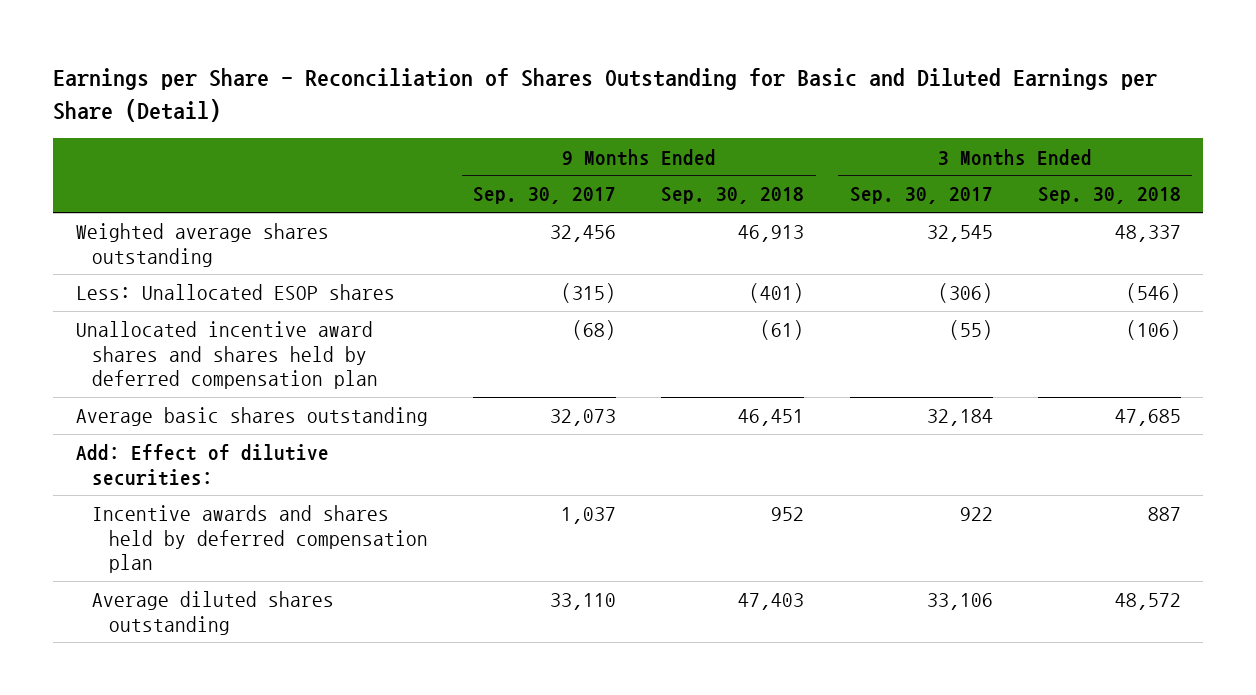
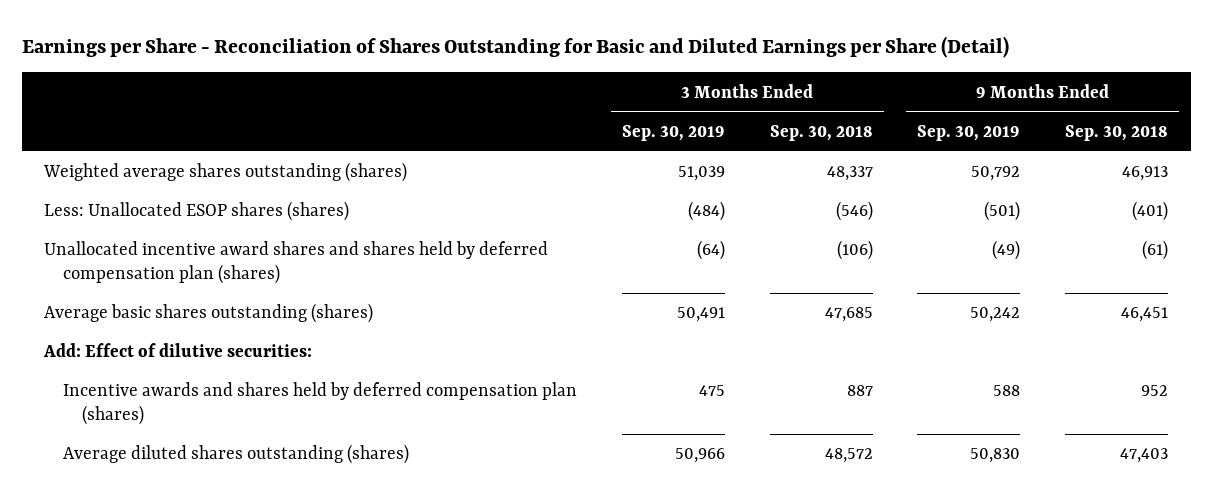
- | 9 Months Ended Sep. 30, 2017 | 9 Months Ended Sep. 30, 2018 | 3 Months Ended Sep. 30, 2017 | 3 Months Ended Sep. 30, 2018
+ | 3 Months Ended Sep. 30, 2019 | 3 Months Ended Sep. 30, 2018 | 9 Months Ended Sep. 30, 2019 | 9 Months Ended Sep. 30, 2018
- Weighted average shares outstanding | 32,456 | 46,913 | 32,545 | 48,337
- Less: Unallocated ESOP shares | (315) | (401) | (306) | (546)
- Unallocated incentive award shares and shares held by deferred compensation plan | (68) | (61) | (55) | (106)
- Average basic shares outstanding | 32,073 | 46,451 | 32,184 | 47,685
+ Weighted average shares outstanding (shares) | 51,039 | 48,337 | 50,792 | 46,913
+ Less: Unallocated ESOP shares (shares) | (484) | (546) | (501) | (401)
+ Unallocated incentive award shares and shares held by deferred compensation plan (shares) | (64) | (106) | (49) | (61)
+ Average basic shares outstanding (shares) | 50,491 | 47,685 | 50,242 | 46,451
- Incentive awards and shares held by deferred compensation plan | 1,037 | 952 | 922 | 887
- Average diluted shares outstanding | 33,110 | 47,403 | 33,106 | 48,572
+ Incentive awards and shares held by deferred compensation plan (shares) | 475 | 887 | 588 | 952
+ Average diluted shares outstanding (shares) | 50,966 | 48,572 | 50,830 | 47,403

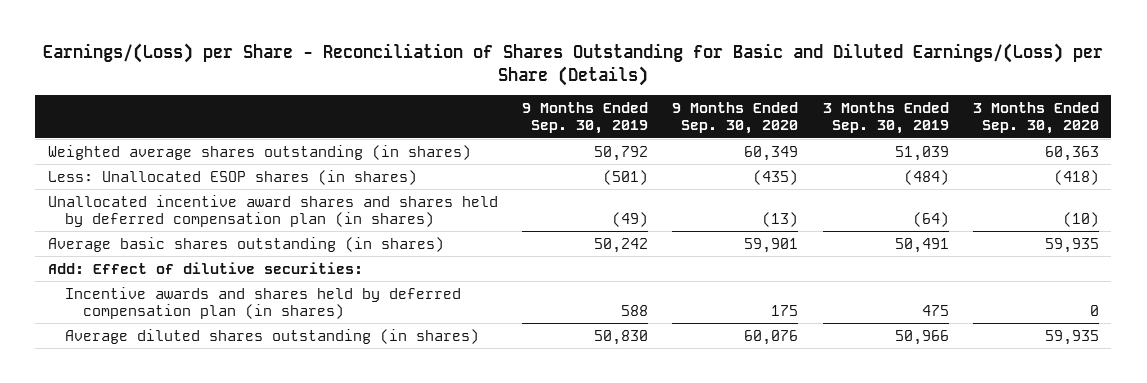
- Earnings per Share - Reconciliation of Shares Outstanding for Basic and Diluted Earnings per Share (Detail)
+ Earnings/(Loss) per Share - Reconciliation of Shares Outstanding for Basic and Diluted Earnings/(Loss) per Share (Details)
- | 3 Months Ended Sep. 30, 2019 | 3 Months Ended Sep. 30, 2018 | 9 Months Ended Sep. 30, 2019 | 9 Months Ended Sep. 30, 2018
+ | 9 Months Ended Sep. 30, 2019 | 9 Months Ended Sep. 30, 2020 | 3 Months Ended Sep. 30, 2019 | 3 Months Ended Sep. 30, 2020
- Weighted average shares outstanding (shares) | 51,039 | 48,337 | 50,792 | 46,913
- Less: Unallocated ESOP shares (shares) | (484) | (546) | (501) | (401)
- Unallocated incentive award shares and shares held by deferred compensation plan (shares) | (64) | (106) | (49) | (61)
- Average basic shares outstanding (shares) | 50,491 | 47,685 | 50,242 | 46,451
+ Weighted average shares outstanding (in shares) | 50,792 | 60,349 | 51,039 | 60,363
+ Less: Unallocated ESOP shares (in shares) | (501) | (435) | (484) | (418)
+ Unallocated incentive award shares and shares held by deferred compensation plan (in shares) | (49) | (13) | (64) | (10)
+ Average basic shares outstanding (in shares) | 50,242 | 59,901 | 50,491 | 59,935
- Incentive awards and shares held by deferred compensation plan (shares) | 475 | 887 | 588 | 952
- Average diluted shares outstanding (shares) | 50,966 | 48,572 | 50,830 | 47,403
+ Incentive awards and shares held by deferred compensation plan (in shares) | 588 | 175 | 475 | 0
+ Average diluted shares outstanding (in shares) | 50,830 | 60,076 | 50,966 | 59,935

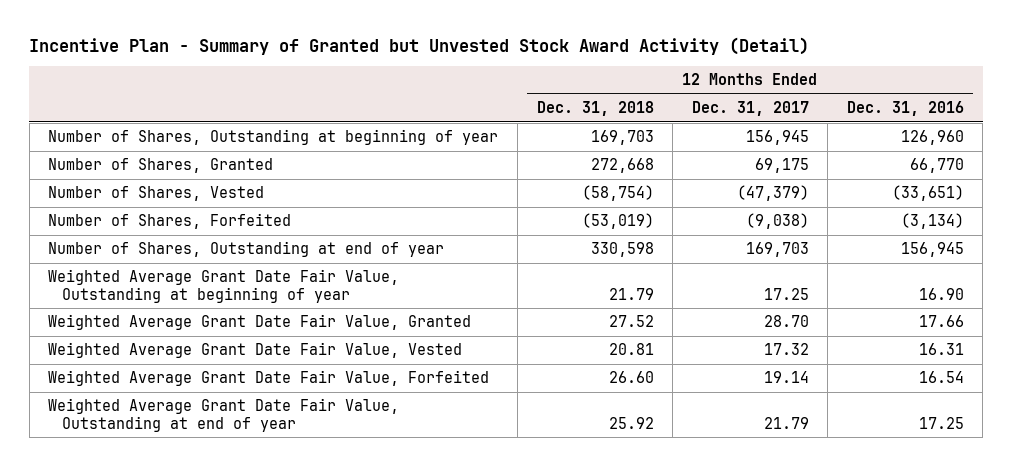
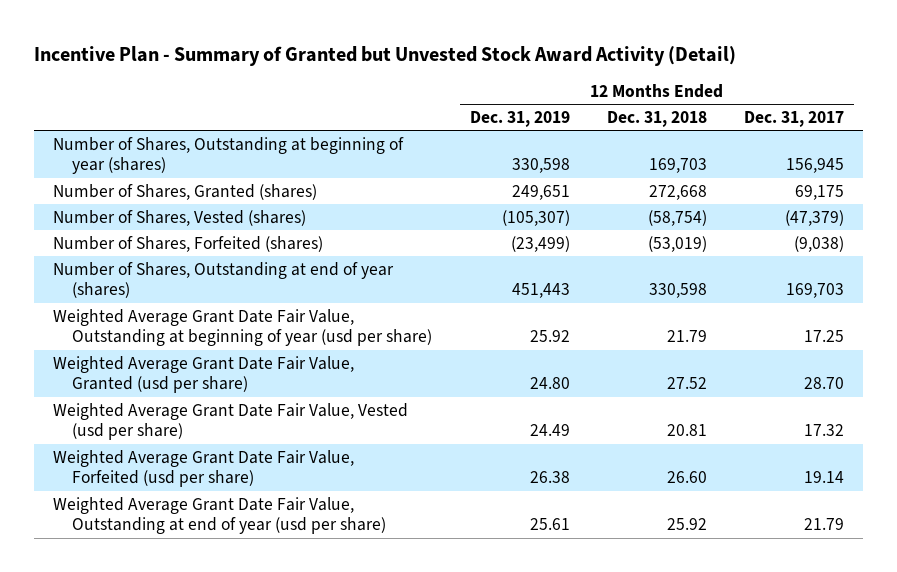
- | 12 Months Ended Dec. 31, 2018 | 12 Months Ended Dec. 31, 2017 | 12 Months Ended Dec. 31, 2016
+ | 12 Months Ended Dec. 31, 2019 | 12 Months Ended Dec. 31, 2018 | 12 Months Ended Dec. 31, 2017
- Number of Shares, Outstanding at beginning of year | 169,703 | 156,945 | 126,960
- Number of Shares, Granted | 272,668 | 69,175 | 66,770
- Number of Shares, Vested | (58,754) | (47,379) | (33,651)
- Number of Shares, Forfeited | (53,019) | (9,038) | (3,134)
- Number of Shares, Outstanding at end of year | 330,598 | 169,703 | 156,945
- Weighted Average Grant Date Fair Value, Outstanding at beginning of year | 21.79 | 17.25 | 16.90
- Weighted Average Grant Date Fair Value, Granted | 27.52 | 28.70 | 17.66
- Weighted Average Grant Date Fair Value, Vested | 20.81 | 17.32 | 16.31
- Weighted Average Grant Date Fair Value, Forfeited | 26.60 | 19.14 | 16.54
- Weighted Average Grant Date Fair Value, Outstanding at end of year | 25.92 | 21.79 | 17.25
+ Number of Shares, Outstanding at beginning of year (shares) | 330,598 | 169,703 | 156,945
+ Number of Shares, Granted (shares) | 249,651 | 272,668 | 69,175
+ Number of Shares, Vested (shares) | (105,307) | (58,754) | (47,379)
+ Number of Shares, Forfeited (shares) | (23,499) | (53,019) | (9,038)
+ Number of Shares, Outstanding at end of year (shares) | 451,443 | 330,598 | 169,703
+ Weighted Average Grant Date Fair Value, Outstanding at beginning of year (usd per share) | 25.92 | 21.79 | 17.25
+ Weighted Average Grant Date Fair Value, Granted (usd per share) | 24.80 | 27.52 | 28.70
+ Weighted Average Grant Date Fair Value, Vested (usd per share) | 24.49 | 20.81 | 17.32
+ Weighted Average Grant Date Fair Value, Forfeited (usd per share) | 26.38 | 26.60 | 19.14
+ Weighted Average Grant Date Fair Value, Outstanding at end of year (usd per share) | 25.61 | 25.92 | 21.79

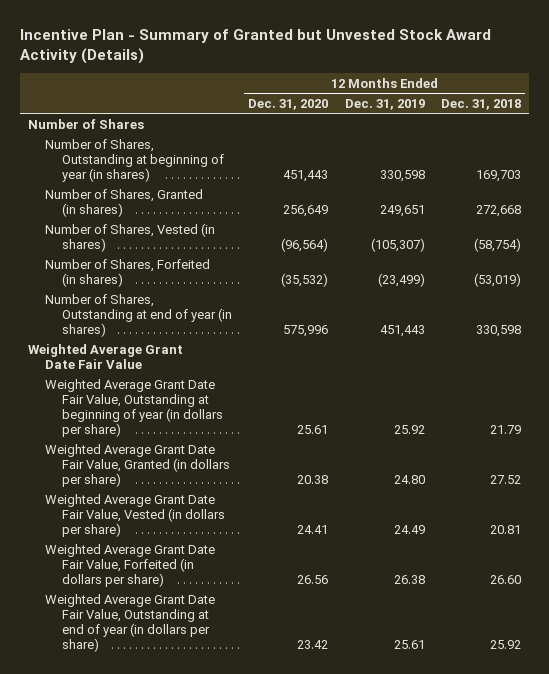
- Incentive Plan - Summary of Granted but Unvested Stock Award Activity (Detail)
+ Incentive Plan - Summary of Granted but Unvested Stock Award Activity (Details)
- | 12 Months Ended Dec. 31, 2019 | 12 Months Ended Dec. 31, 2018 | 12 Months Ended Dec. 31, 2017
+ | 12 Months Ended Dec. 31, 2020 | 12 Months Ended Dec. 31, 2019 | 12 Months Ended Dec. 31, 2018
- Number of Shares, Outstanding at beginning of year (shares) | 330,598 | 169,703 | 156,945
- Number of Shares, Granted (shares) | 249,651 | 272,668 | 69,175
- Number of Shares, Vested (shares) | (105,307) | (58,754) | (47,379)
- Number of Shares, Forfeited (shares) | (23,499) | (53,019) | (9,038)
- Number of Shares, Outstanding at end of year (shares) | 451,443 | 330,598 | 169,703
- Weighted Average Grant Date Fair Value, Outstanding at beginning of year (usd per share) | 25.92 | 21.79 | 17.25
- Weighted Average Grant Date Fair Value, Granted (usd per share) | 24.80 | 27.52 | 28.70
- Weighted Average Grant Date Fair Value, Vested (usd per share) | 24.49 | 20.81 | 17.32
- Weighted Average Grant Date Fair Value, Forfeited (usd per share) | 26.38 | 26.60 | 19.14
- Weighted Average Grant Date Fair Value, Outstanding at end of year (usd per share) | 25.61 | 25.92 | 21.79
+ Number of Shares
+ Number of Shares, Outstanding at beginning of year (in shares) | 451,443 | 330,598 | 169,703
+ Number of Shares, Granted (in shares) | 256,649 | 249,651 | 272,668
+ Number of Shares, Vested (in shares) | (96,564) | (105,307) | (58,754)
+ Number of Shares, Forfeited (in shares) | (35,532) | (23,499) | (53,019)
+ Number of Shares, Outstanding at end of year (in shares) | 575,996 | 451,443 | 330,598
+ Weighted Average Grant Date Fair Value
+ Weighted Average Grant Date Fair Value, Outstanding at beginning of year (in dollars per share) | 25.61 | 25.92 | 21.79
+ Weighted Average Grant Date Fair Value, Granted (in dollars per share) | 20.38 | 24.80 | 27.52
+ Weighted Average Grant Date Fair Value, Vested (in dollars per share) | 24.41 | 24.49 | 20.81
+ Weighted Average Grant Date Fair Value, Forfeited (in dollars per share) | 26.56 | 26.38 | 26.60
+ Weighted Average Grant Date Fair Value, Outstanding at end of year (in dollars per share) | 23.42 | 25.61 | 25.92

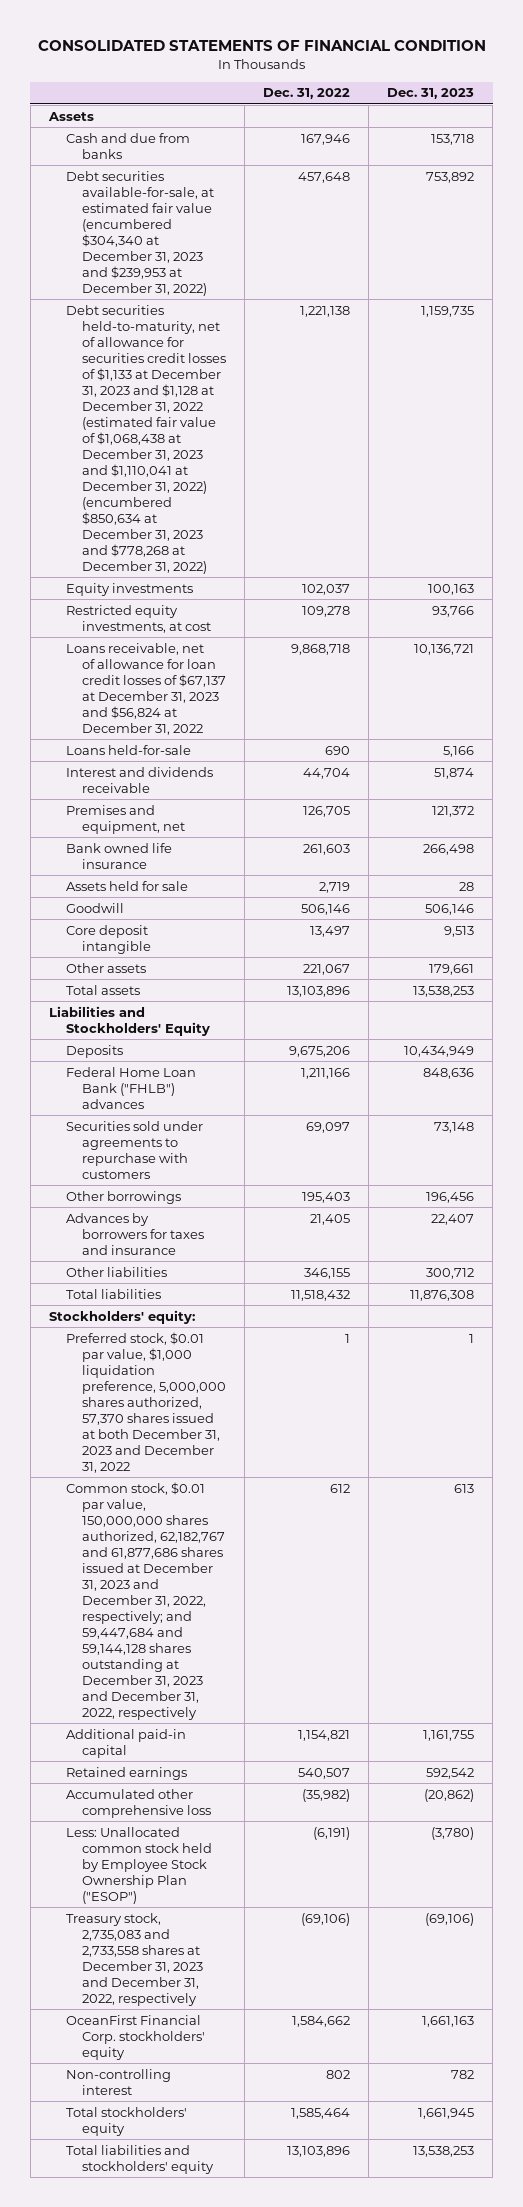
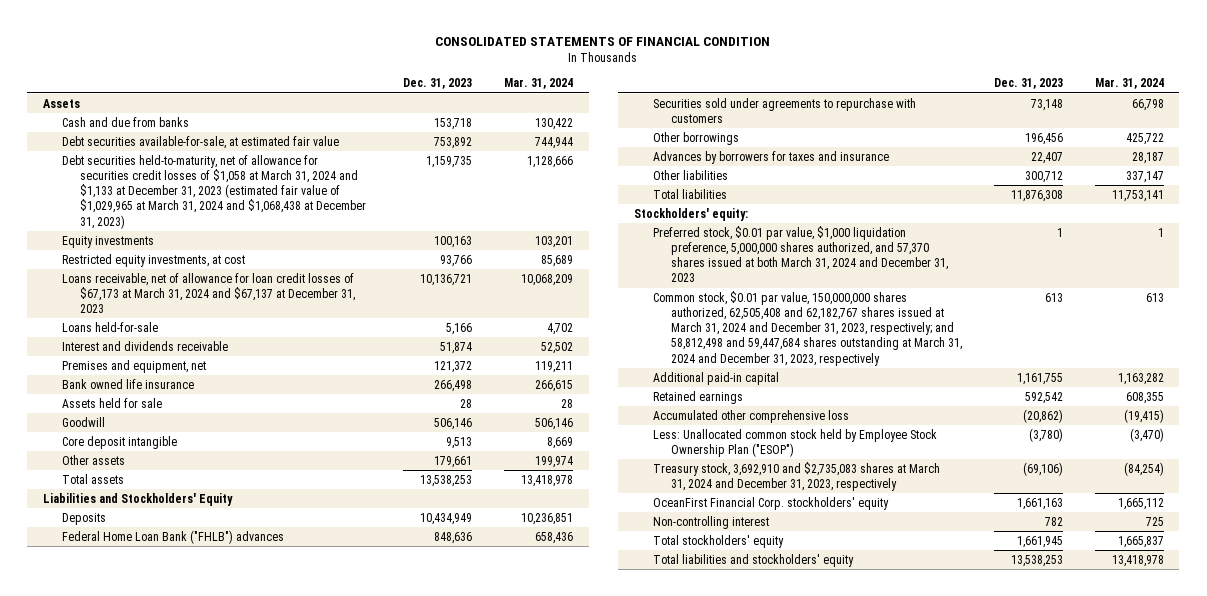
- | Dec. 31, 2022 | Dec. 31, 2023
+ | Dec. 31, 2023 | Mar. 31, 2024
- Debt securities available-for-sale, at estimated fair value (encumbered $304,340 at December 31, 2023 and $239,953 at December 31, 2022) | 457,648 | 753,892
- Debt securities held-to-maturity, net of allowance for securities credit losses of $1,133 at December 31, 2023 and $1,128 at December 31, 2022 (estimated fair value of $1,068,438 at December 31, 2023 and $1,110,041 at December 31, 2022) (encumbered $850,634 at December 31, 2023 and $778,268 at December 31, 2022) | 1,221,138 | 1,159,735
+ Debt securities available-for-sale, at estimated fair value | 753,892 | 744,944
+ Debt securities held-to-maturity, net of allowance for securities credit losses of $1,058 at March 31, 2024 and $1,133 at December 31, 2023 (estimated fair value of $1,029,965 at March 31, 2024 and $1,068,438 at December 31, 2023) | 1,159,735 | 1,128,666
- Loans receivable, net of allowance for loan credit losses of $67,137 at December 31, 2023 and $56,824 at December 31, 2022 | 9,868,718 | 10,136,721
+ Loans receivable, net of allowance for loan credit losses of $67,173 at March 31, 2024 and $67,137 at December 31, 2023 | 10,136,721 | 10,068,209
- Preferred stock, $0.01 par value, $1,000 liquidation preference, 5,000,000 shares authorized, 57,370 shares issued at both December 31, 2023 and December 31, 2022 | 1 | 1
- Common stock, $0.01 par value, 150,000,000 shares authorized, 62,182,767 and 61,877,686 shares issued at December 31, 2023 and December 31, 2022, respectively; and 59,447,684 and 59,144,128 shares outstanding at December 31, 2023 and December 31, 2022, respectively | 612 | 613
+ Preferred stock, $0.01 par value, $1,000 liquidation preference, 5,000,000 shares authorized, and 57,370 shares issued at both March 31, 2024 and December 31, 2023 | 1 | 1
+ Common stock, $0.01 par value, 150,000,000 shares authorized, 62,505,408 and 62,182,767 shares issued at March 31, 2024 and December 31, 2023, respectively; and 58,812,498 and 59,447,684 shares outstanding at March 31, 2024 and December 31, 2023, respectively | 613 | 613
- Treasury stock, 2,735,083 and 2,733,558 shares at December 31, 2023 and December 31, 2022, respectively | (69,106) | (69,106)
+ Treasury stock, 3,692,910 and $2,735,083 shares at March 31, 2024 and December 31, 2023, respectively | (69,106) | (84,254)

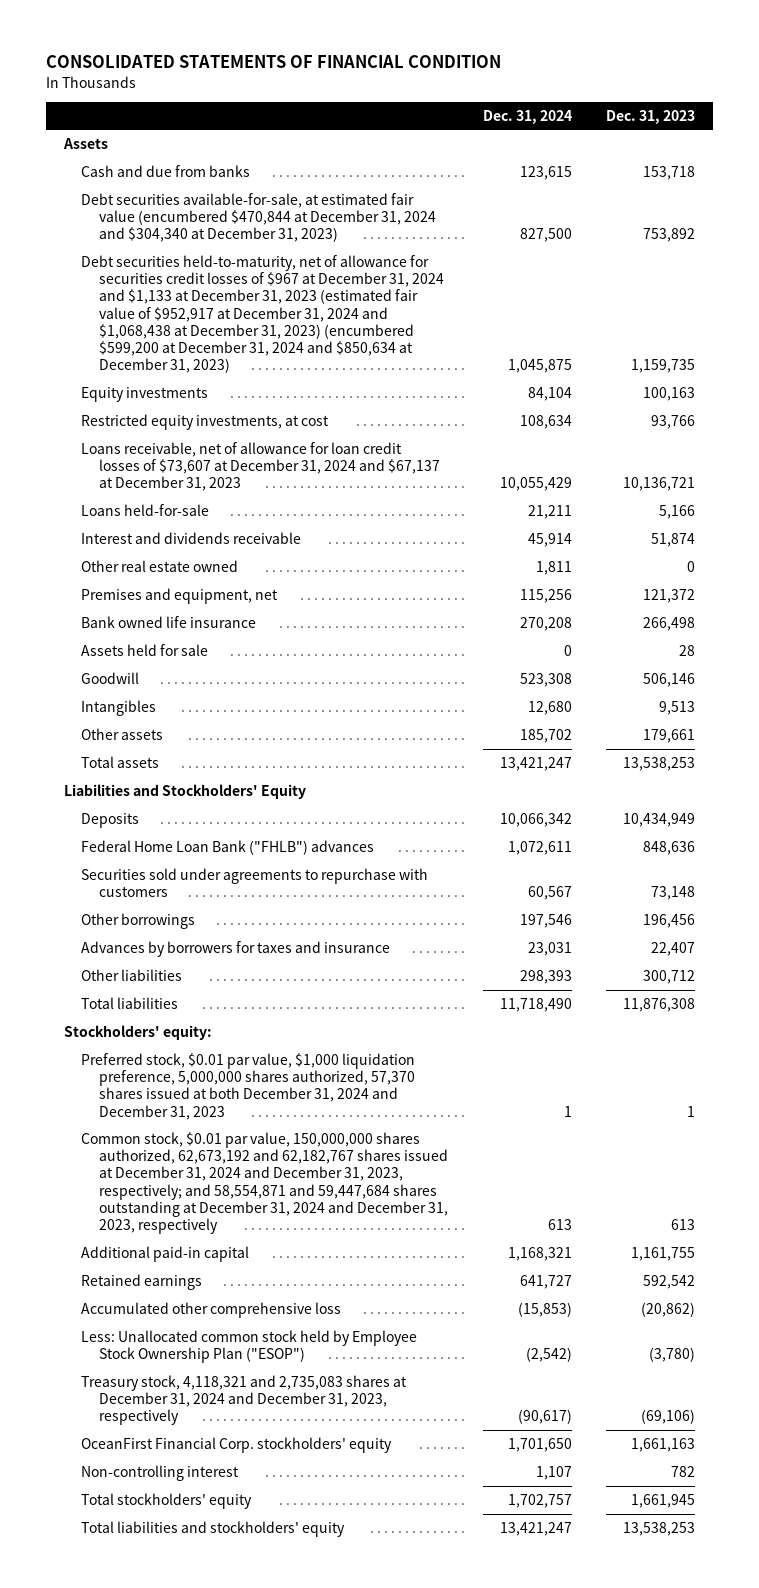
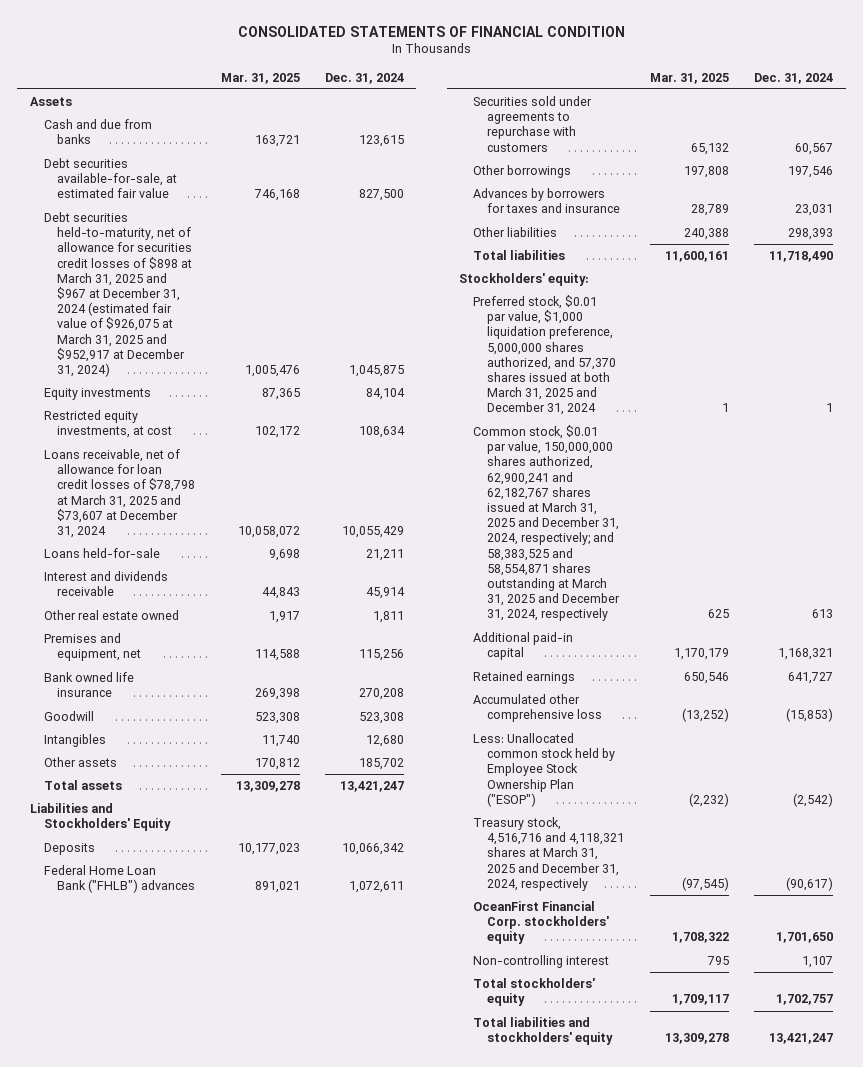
- | Dec. 31, 2024 | Dec. 31, 2023
+ | Mar. 31, 2025 | Dec. 31, 2024
- Debt securities available-for-sale, at estimated fair value (encumbered $470,844 at December 31, 2024 and $304,340 at December 31, 2023) | 827,500 | 753,892
- Debt securities held-to-maturity, net of allowance for securities credit losses of $967 at December 31, 2024 and $1,133 at December 31, 2023 (estimated fair value of $952,917 at December 31, 2024 and $1,068,438 at December 31, 2023) (encumbered $599,200 at December 31, 2024 and $850,634 at December 31, 2023) | 1,045,875 | 1,159,735
+ Debt securities available-for-sale, at estimated fair value | 746,168 | 827,500
+ Debt securities held-to-maturity, net of allowance for securities credit losses of $898 at March 31, 2025 and $967 at December 31, 2024 (estimated fair value of $926,075 at March 31, 2025 and $952,917 at December 31, 2024) | 1,005,476 | 1,045,875
- Loans receivable, net of allowance for loan credit losses of $73,607 at December 31, 2024 and $67,137 at December 31, 2023 | 10,055,429 | 10,136,721
+ Loans receivable, net of allowance for loan credit losses of $78,798 at March 31, 2025 and $73,607 at December 31, 2024 | 10,058,072 | 10,055,429
- Assets held for sale | 0 | 28
- Preferred stock, $0.01 par value, $1,000 liquidation preference, 5,000,000 shares authorized, 57,370 shares issued at both December 31, 2024 and December 31, 2023 | 1 | 1
- Common stock, $0.01 par value, 150,000,000 shares authorized, 62,673,192 and 62,182,767 shares issued at December 31, 2024 and December 31, 2023, respectively; and 58,554,871 and 59,447,684 shares outstanding at December 31, 2024 and December 31, 2023, respectively | 613 | 613
+ Preferred stock, $0.01 par value, $1,000 liquidation preference, 5,000,000 shares authorized, and 57,370 shares issued at both March 31, 2025 and December 31, 2024 | 1 | 1
+ Common stock, $0.01 par value, 150,000,000 shares authorized, 62,900,241 and 62,182,767 shares issued at March 31, 2025 and December 31, 2024, respectively; and 58,383,525 and 58,554,871 shares outstanding at March 31, 2025 and December 31, 2024, respectively | 625 | 613
- Treasury stock, 4,118,321 and 2,735,083 shares at December 31, 2024 and December 31, 2023, respectively | (90,617) | (69,106)
+ Treasury stock, 4,516,716 and 4,118,321 shares at March 31, 2025 and December 31, 2024, respectively | (97,545) | (90,617)

